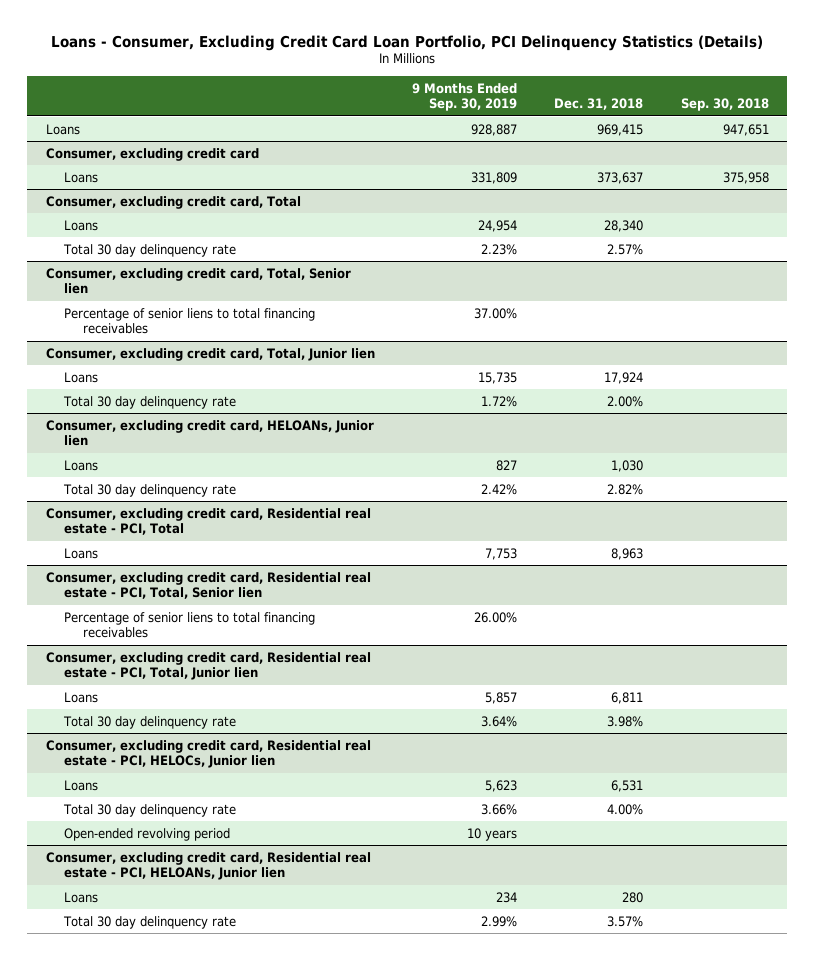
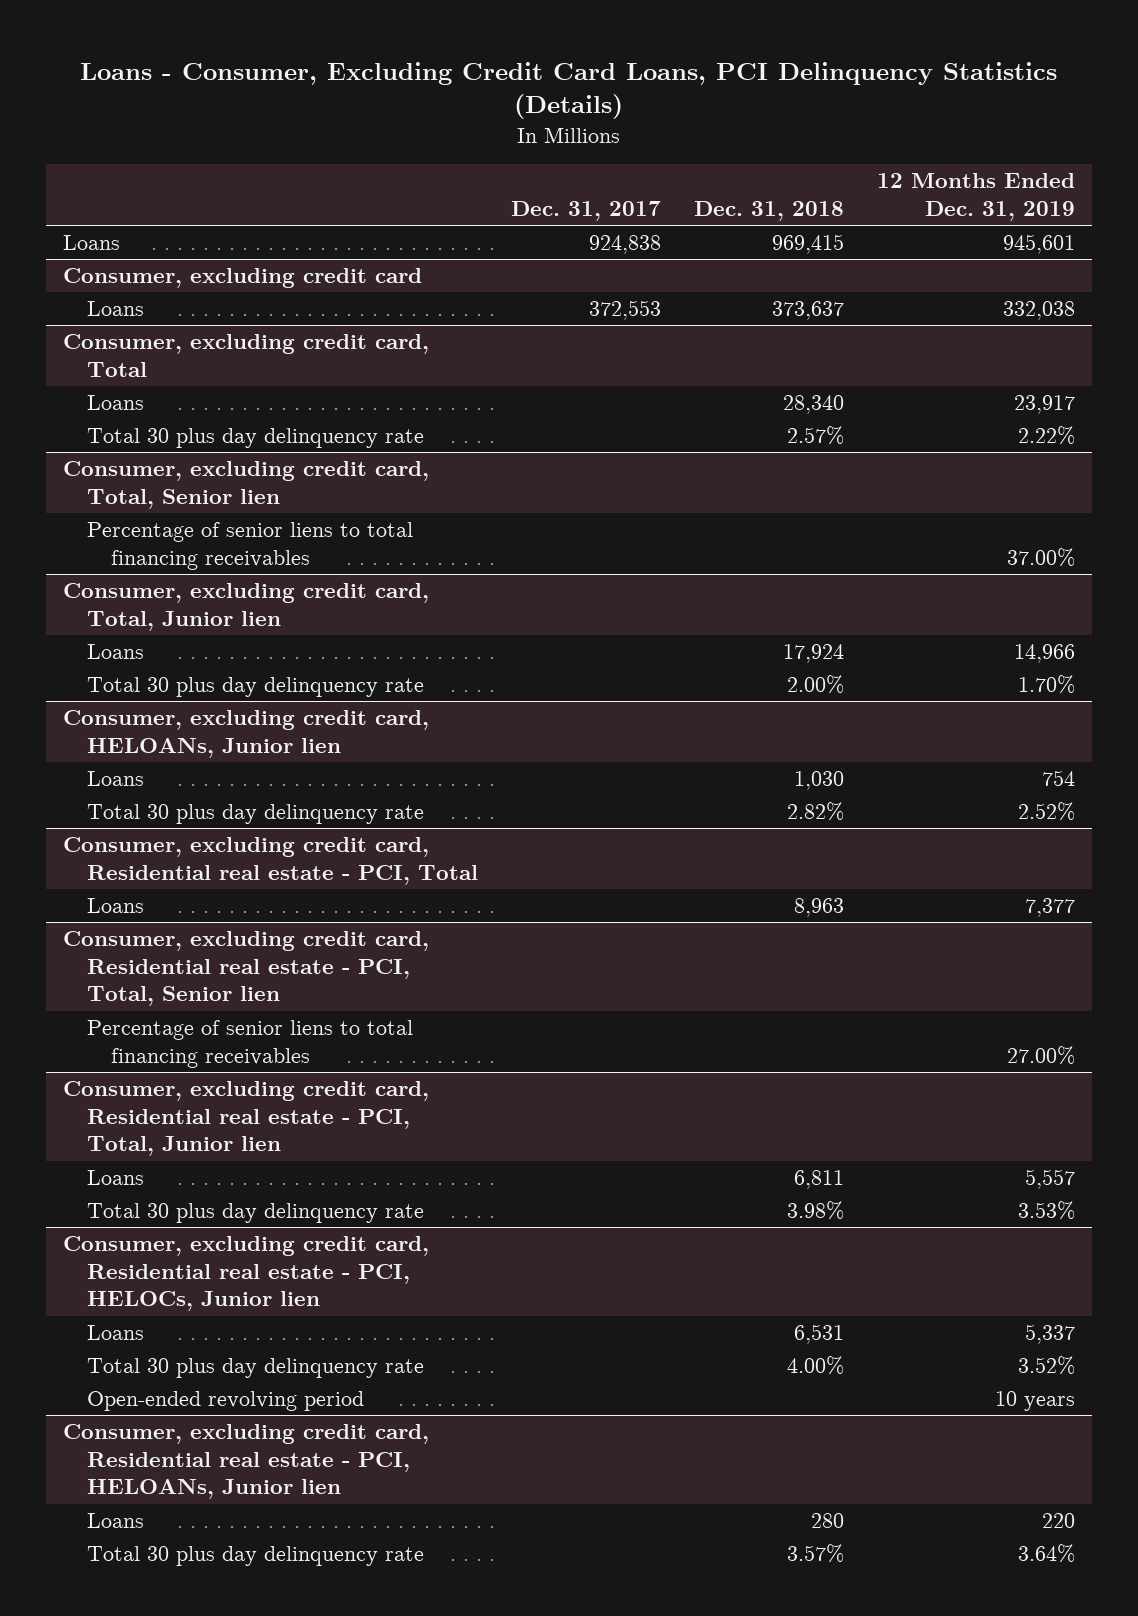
- Loans - Consumer, Excluding Credit Card Loan Portfolio, PCI Delinquency Statistics (Details)
+ Loans - Consumer, Excluding Credit Card Loans, PCI Delinquency Statistics (Details)
- | 9 Months Ended Sep. 30, 2019 | Dec. 31, 2018 | Sep. 30, 2018
+ | Dec. 31, 2017 | Dec. 31, 2018 | 12 Months Ended Dec. 31, 2019
@ Consumer, excluding credit card, Total
- Total 30 day delinquency rate | 2.23% | 2.57% |
+ Total 30 plus day delinquency rate | | 2.57% | 2.22%
@ Consumer, excluding credit card, Total, Junior lien
- Total 30 day delinquency rate | 1.72% | 2.00% |
+ Total 30 plus day delinquency rate | | 2.00% | 1.70%
@ Consumer, excluding credit card, HELOANs, Junior lien
- Total 30 day delinquency rate | 2.42% | 2.82% |
+ Total 30 plus day delinquency rate | | 2.82% | 2.52%
@ Consumer, excluding credit card, Residential real estate - PCI, Total, Junior lien
- Total 30 day delinquency rate | 3.64% | 3.98% |
+ Total 30 plus day delinquency rate | | 3.98% | 3.53%
@ Consumer, excluding credit card, Residential real estate - PCI, HELOCs, Junior lien
- Total 30 day delinquency rate | 3.66% | 4.00% |
+ Total 30 plus day delinquency rate | | 4.00% | 3.52%
@ Consumer, excluding credit card, Residential real estate - PCI, HELOANs, Junior lien
- Total 30 day delinquency rate | 2.99% | 3.57% |
+ Total 30 plus day delinquency rate | | 3.57% | 3.64%

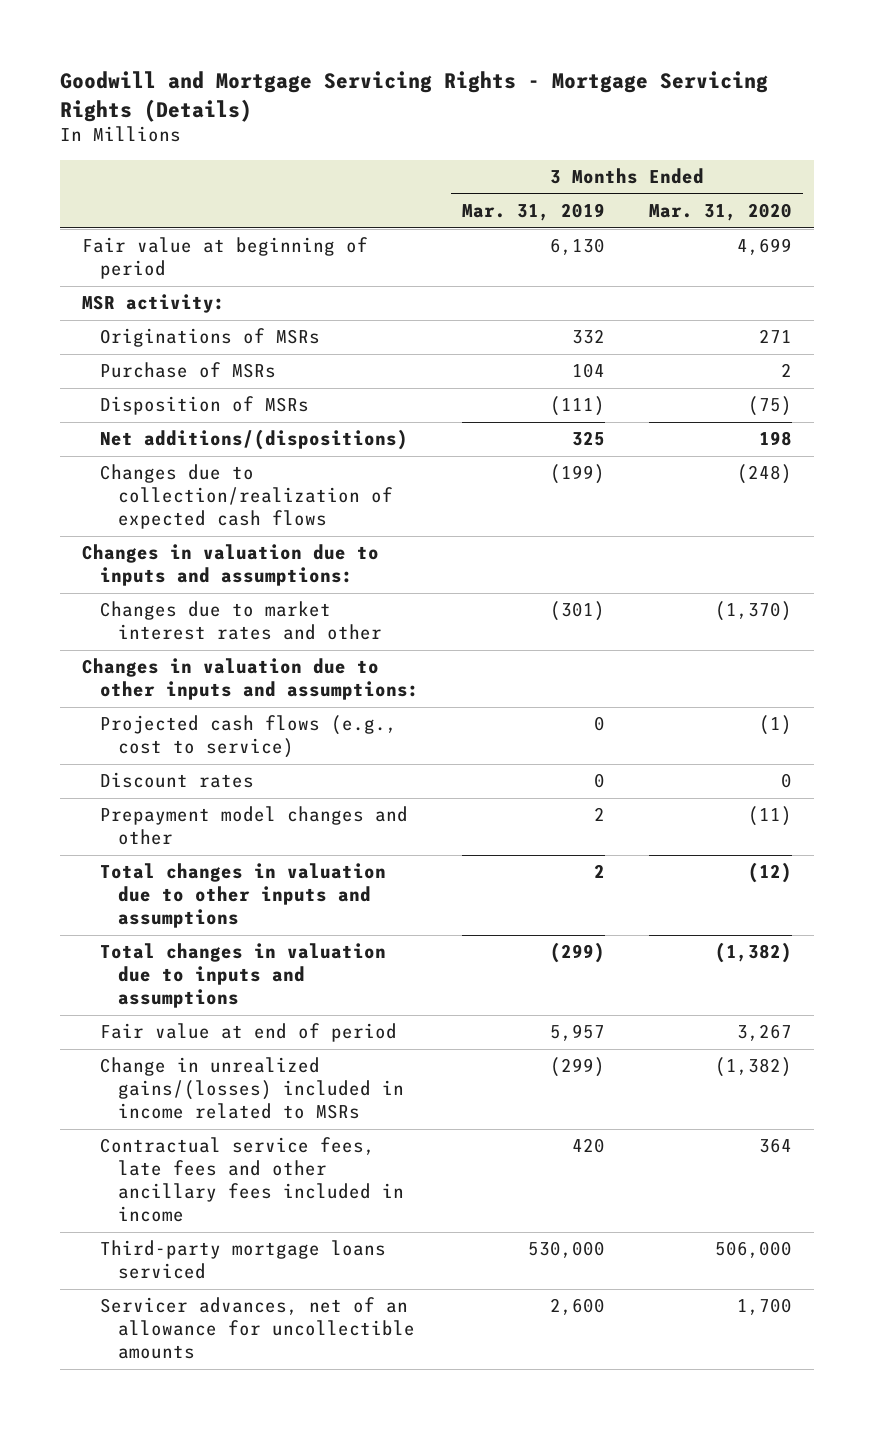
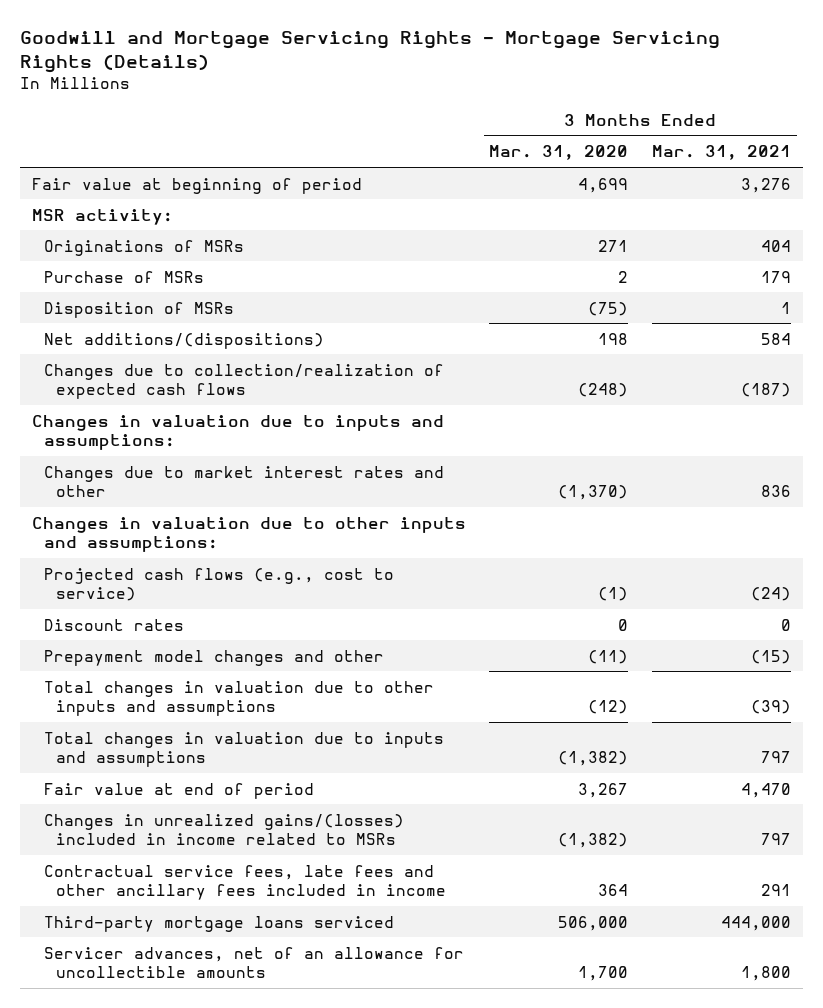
- | 3 Months Ended Mar. 31, 2019 | 3 Months Ended Mar. 31, 2020
+ | 3 Months Ended Mar. 31, 2020 | 3 Months Ended Mar. 31, 2021
- Change in unrealized gains/(losses) included in income related to MSRs | (299) | (1,382)
+ Changes in unrealized gains/(losses) included in income related to MSRs | (1,382) | 797

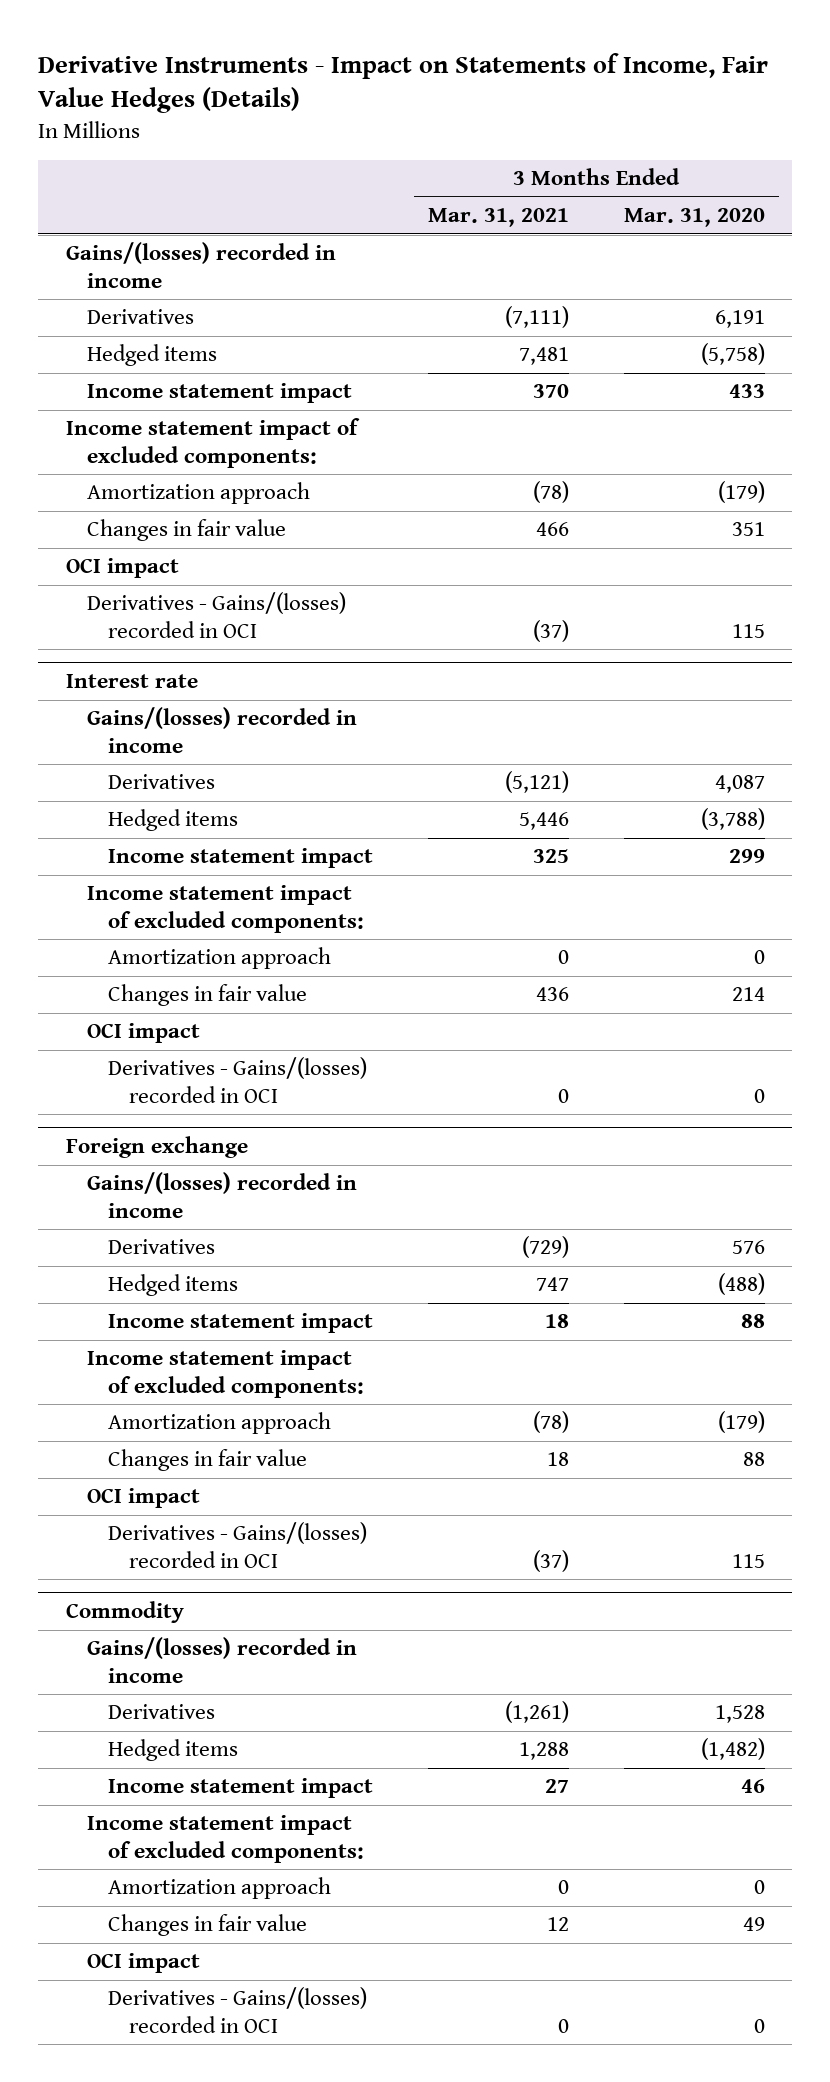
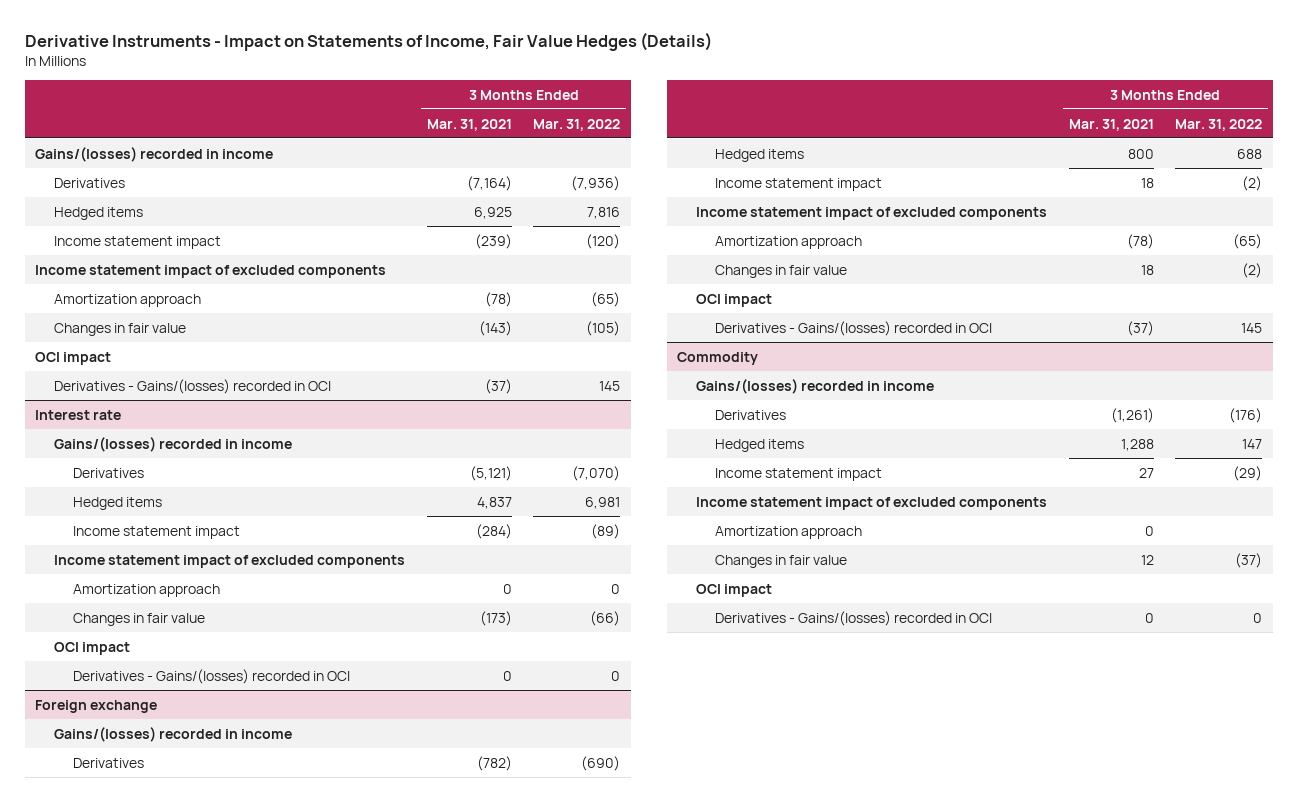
- | 3 Months Ended Mar. 31, 2021 | 3 Months Ended Mar. 31, 2020
+ | 3 Months Ended Mar. 31, 2021 | 3 Months Ended Mar. 31, 2022
- Derivatives | (7,111) | 6,191
- Hedged items | 7,481 | (5,758)
- Income statement impact | 370 | 433
- Income statement impact of excluded components:
+ Derivatives | (7,164) | (7,936)
+ Hedged items | 6,925 | 7,816
+ Income statement impact | (239) | (120)
+ Income statement impact of excluded components
- Changes in fair value | 466 | 351
+ Changes in fair value | (143) | (105)
@ Interest rate
- Hedged items | 5,446 | (3,788)
- Income statement impact | 325 | 299
- Income statement impact of excluded components:
+ Hedged items | 4,837 | 6,981
+ Income statement impact | (284) | (89)
+ Income statement impact of excluded components
- Changes in fair value | 436 | 214
+ Changes in fair value | (173) | (66)
@ Foreign exchange
- Derivatives | (729) | 576
- Hedged items | 747 | (488)
+ Derivatives | (782) | (690)
+ Hedged items | 800 | 688
- Income statement impact of excluded components:
+ Income statement impact of excluded components
@ Commodity
- Income statement impact of excluded components:
+ Income statement impact of excluded components

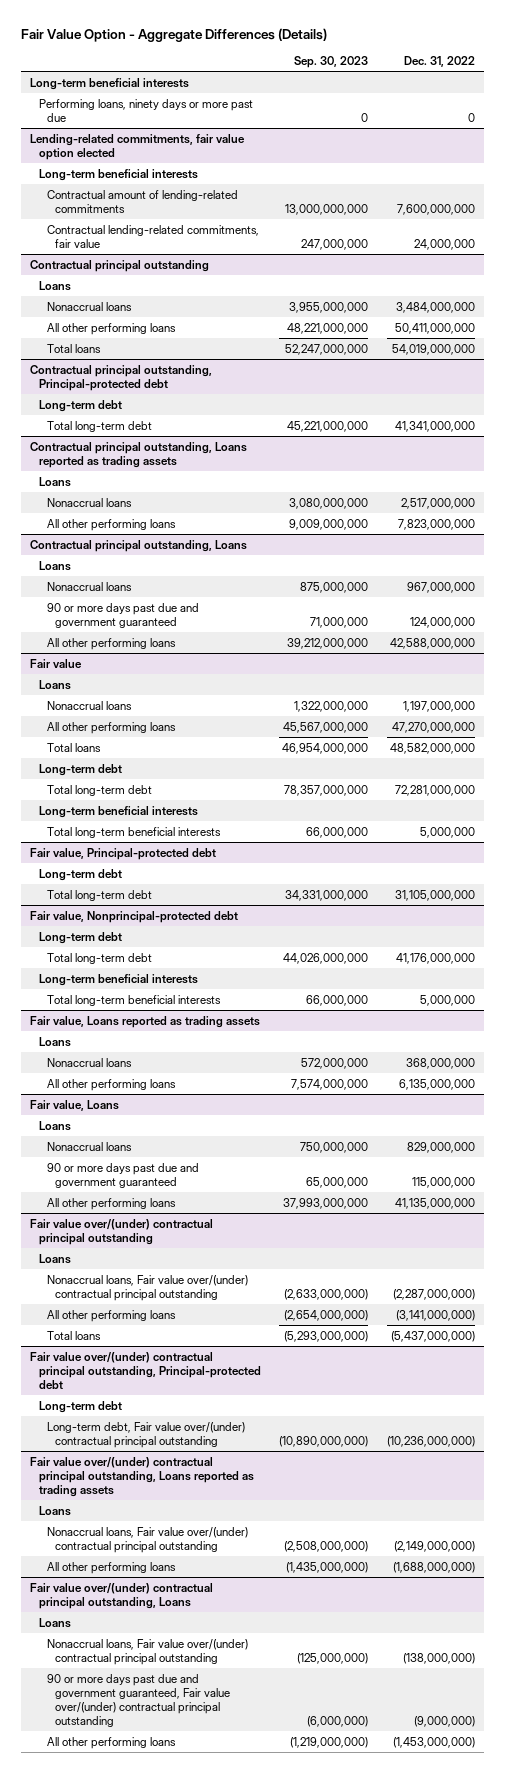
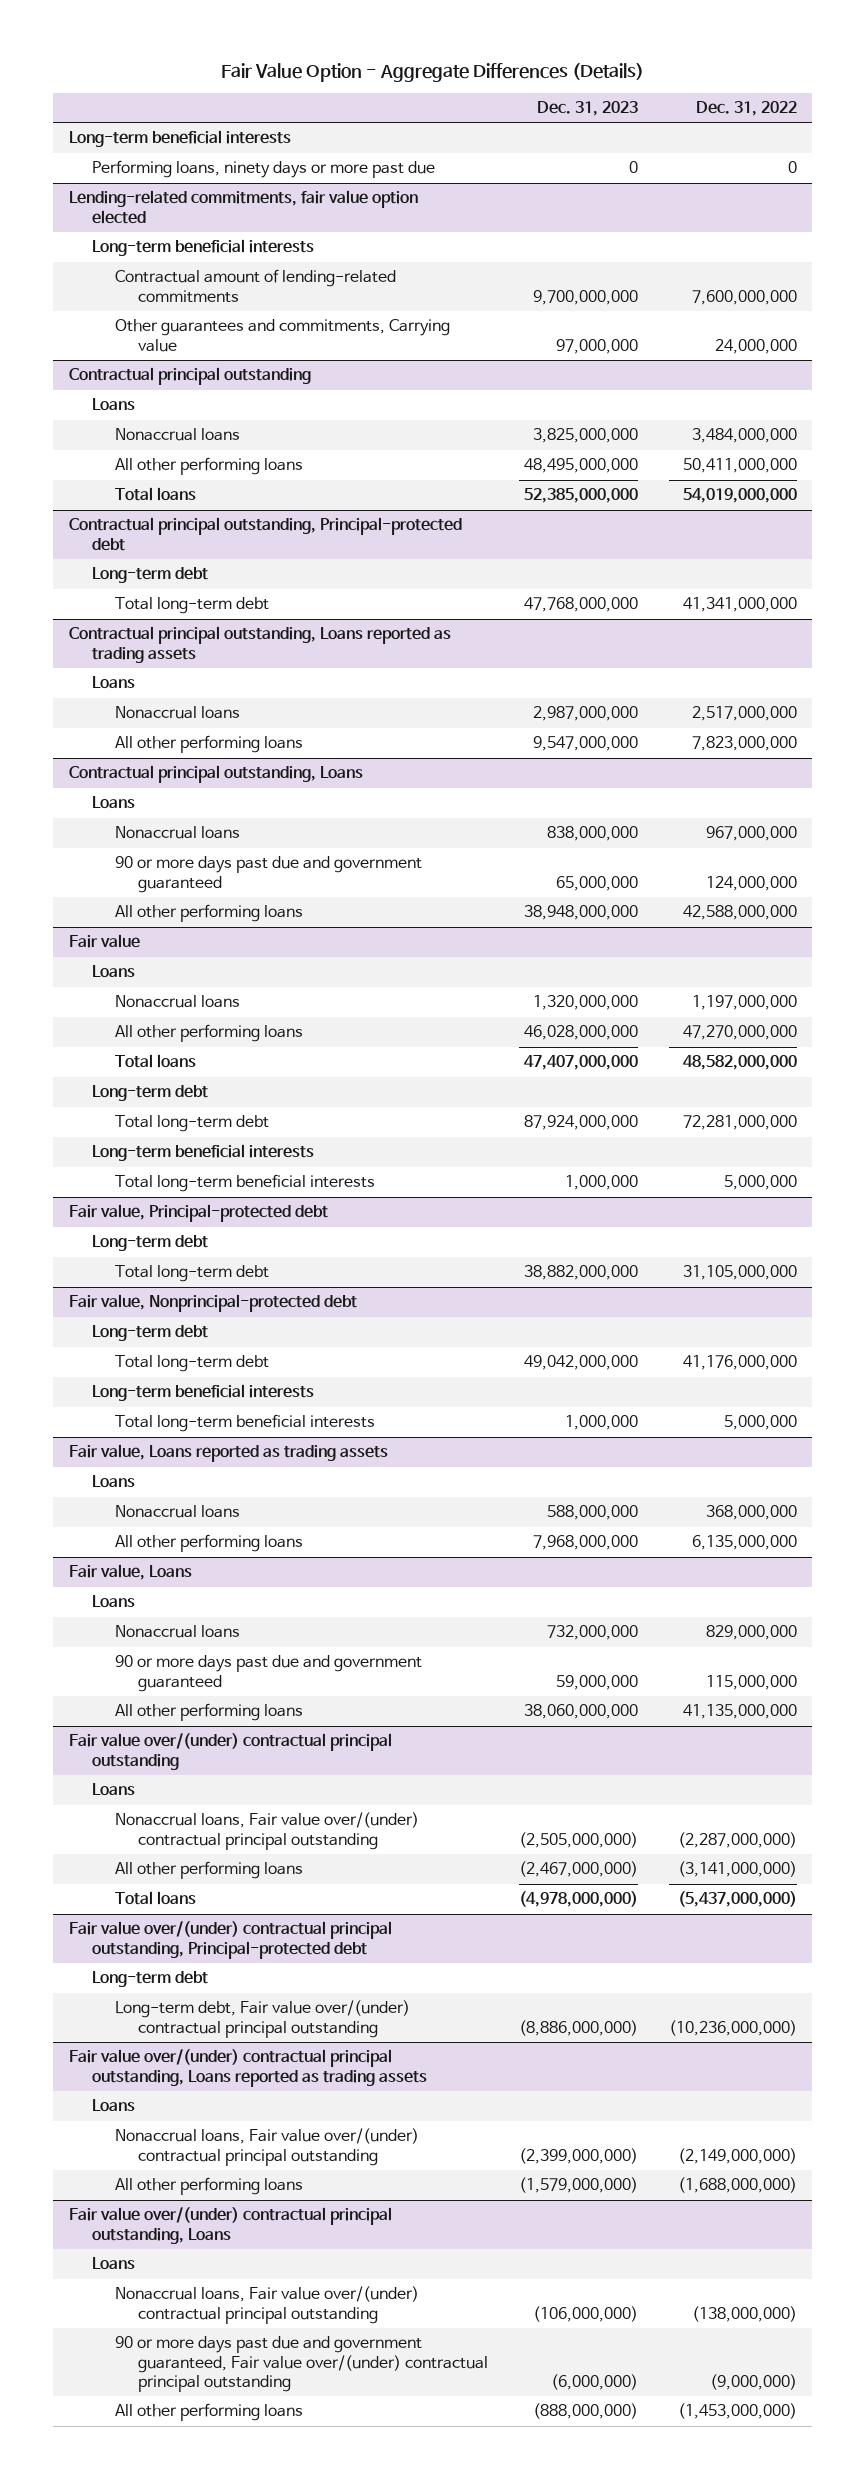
- | Sep. 30, 2023 | Dec. 31, 2022
+ | Dec. 31, 2023 | Dec. 31, 2022
@ Lending-related commitments, fair value option elected
- Contractual lending-related commitments, fair value | 247,000,000 | 24,000,000
+ Other guarantees and commitments, Carrying value | 97,000,000 | 24,000,000

